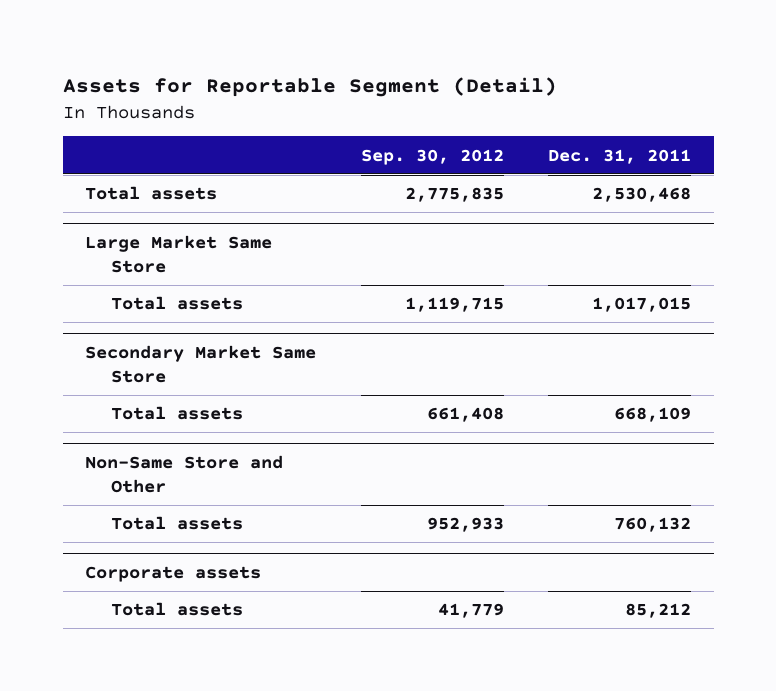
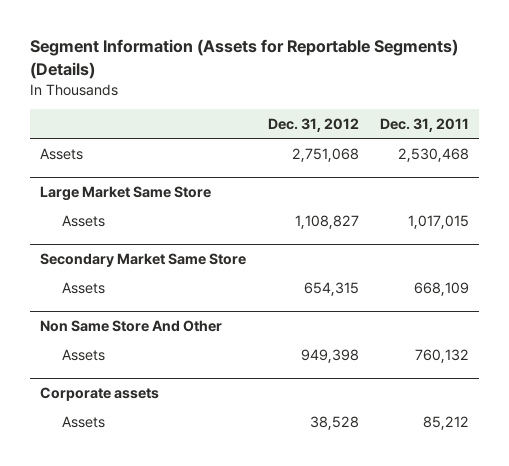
- Assets for Reportable Segment (Detail)
+ Segment Information (Assets for Reportable Segments) (Details)
- | Sep. 30, 2012 | Dec. 31, 2011
+ | Dec. 31, 2012 | Dec. 31, 2011
- Total assets | 2,775,835 | 2,530,468
+ Assets | 2,751,068 | 2,530,468
@ Large Market Same Store
- Total assets | 1,119,715 | 1,017,015
+ Assets | 1,108,827 | 1,017,015
@ Secondary Market Same Store
- Total assets | 661,408 | 668,109
- Non-Same Store and Other
- Total assets | 952,933 | 760,132
@ Secondary Market Same Store
+ Assets | 654,315 | 668,109
+ Non Same Store And Other
+ Assets | 949,398 | 760,132
@ Corporate assets
- Total assets | 41,779 | 85,212
+ Assets | 38,528 | 85,212

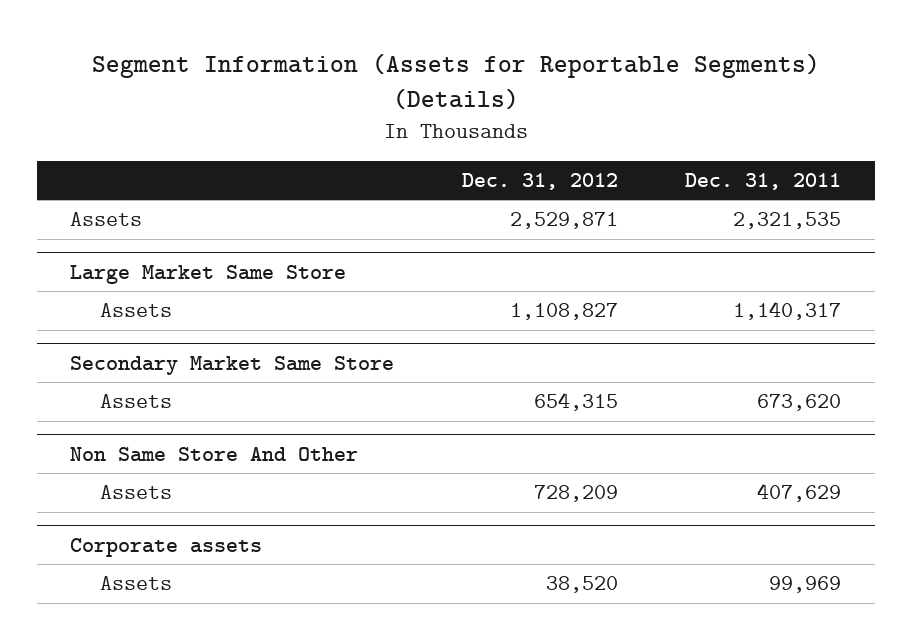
- Assets | 2,751,068 | 2,530,468
+ Assets | 2,529,871 | 2,321,535
@ Large Market Same Store
- Assets | 1,108,827 | 1,017,015
+ Assets | 1,108,827 | 1,140,317
@ Secondary Market Same Store
- Assets | 654,315 | 668,109
+ Assets | 654,315 | 673,620
@ Non Same Store And Other
- Assets | 949,398 | 760,132
+ Assets | 728,209 | 407,629
@ Corporate assets
- Assets | 38,528 | 85,212
+ Assets | 38,520 | 99,969

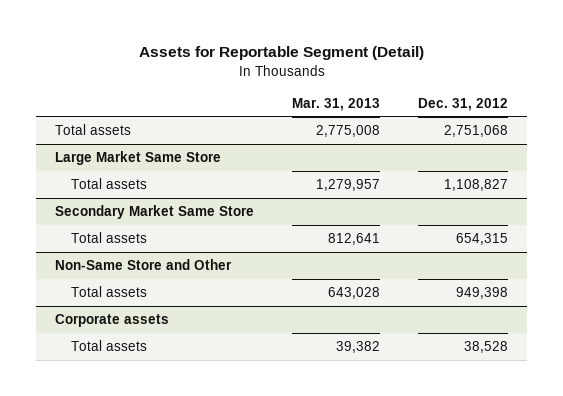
- Segment Information (Assets for Reportable Segments) (Details)
+ Assets for Reportable Segment (Detail)
- | Dec. 31, 2012 | Dec. 31, 2011
+ | Mar. 31, 2013 | Dec. 31, 2012
- Assets | 2,529,871 | 2,321,535
+ Total assets | 2,775,008 | 2,751,068
@ Large Market Same Store
- Assets | 1,108,827 | 1,140,317
+ Total assets | 1,279,957 | 1,108,827
@ Secondary Market Same Store
- Assets | 654,315 | 673,620
- Non Same Store And Other
- Assets | 728,209 | 407,629
@ Secondary Market Same Store
+ Total assets | 812,641 | 654,315
+ Non-Same Store and Other
+ Total assets | 643,028 | 949,398
@ Corporate assets
- Assets | 38,520 | 99,969
+ Total assets | 39,382 | 38,528

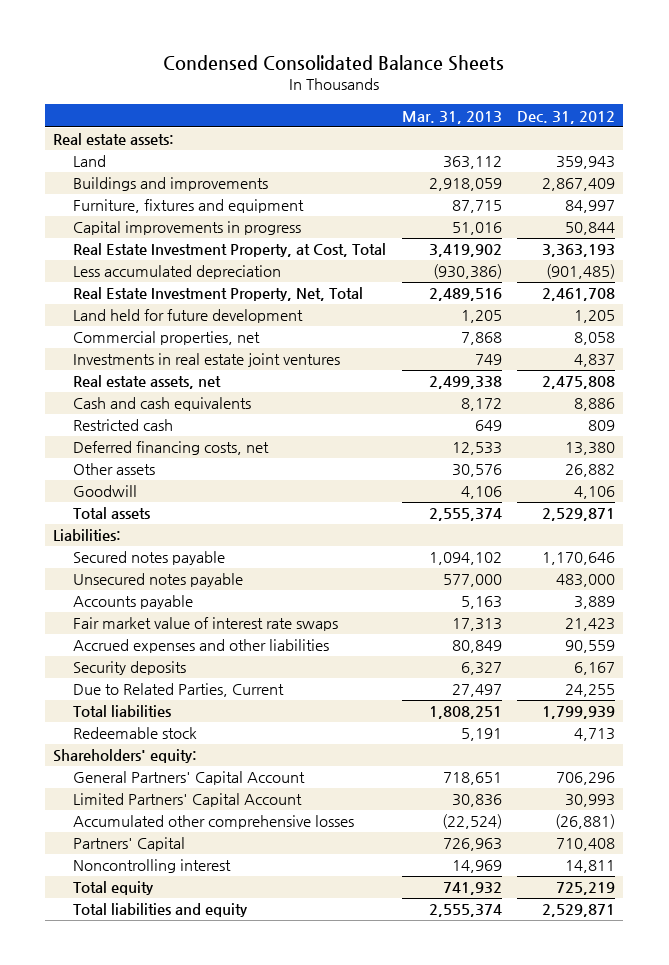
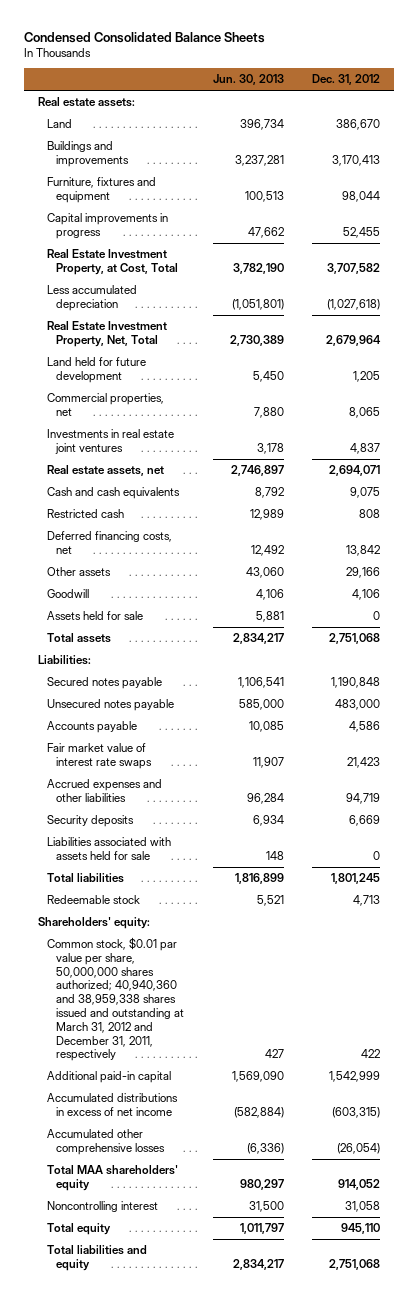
- | Mar. 31, 2013 | Dec. 31, 2012
+ | Jun. 30, 2013 | Dec. 31, 2012
- Land | 363,112 | 359,943
- Buildings and improvements | 2,918,059 | 2,867,409
- Furniture, fixtures and equipment | 87,715 | 84,997
- Capital improvements in progress | 51,016 | 50,844
- Real Estate Investment Property, at Cost, Total | 3,419,902 | 3,363,193
- Less accumulated depreciation | (930,386) | (901,485)
- Real Estate Investment Property, Net, Total | 2,489,516 | 2,461,708
+ Land | 396,734 | 386,670
+ Buildings and improvements | 3,237,281 | 3,170,413
+ Furniture, fixtures and equipment | 100,513 | 98,044
+ Capital improvements in progress | 47,662 | 52,455
+ Real Estate Investment Property, at Cost, Total | 3,782,190 | 3,707,582
+ Less accumulated depreciation | (1,051,801) | (1,027,618)
+ Real Estate Investment Property, Net, Total | 2,730,389 | 2,679,964
- Commercial properties, net | 7,868 | 8,058
+ Commercial properties, net | 7,880 | 8,065
- Real estate assets, net | 2,499,338 | 2,475,808
- Cash and cash equivalents | 8,172 | 8,886
- Restricted cash | 649 | 809
- Deferred financing costs, net | 12,533 | 13,380
- Other assets | 30,576 | 26,882
+ Real estate assets, net | 2,746,897 | 2,694,071
+ Cash and cash equivalents | 8,792 | 9,075
+ Restricted cash | 12,989 | 808
+ Deferred financing costs, net | 12,492 | 13,842
+ Other assets | 43,060 | 29,166
- Total assets | 2,555,374 | 2,529,871
+ Assets held for sale | 5,881 | 0
+ Total assets | 2,834,217 | 2,751,068
- Secured notes payable | 1,094,102 | 1,170,646
+ Secured notes payable | 1,106,541 | 1,190,848
- Accounts payable | 5,163 | 3,889
+ Accounts payable | 10,085 | 4,586
- Accrued expenses and other liabilities | 80,849 | 90,559
- Security deposits | 6,327 | 6,167
- Due to Related Parties, Current | 27,497 | 24,255
- Total liabilities | 1,808,251 | 1,799,939
+ Accrued expenses and other liabilities | 96,284 | 94,719
+ Security deposits | 6,934 | 6,669
+ Liabilities associated with assets held for sale | 148 | 0
+ Total liabilities | 1,816,899 | 1,801,245
- General Partners' Capital Account | 718,651 | 706,296
- Limited Partners' Capital Account | 30,836 | 30,993
- Accumulated other comprehensive losses | (22,524) | (26,881)
- Partners' Capital | 726,963 | 710,408
- Noncontrolling interest | 14,969 | 14,811
- Total equity | 741,932 | 725,219
- Total liabilities and equity | 2,555,374 | 2,529,871
+ Common stock, $0.01 par value per share, 50,000,000 shares authorized; 40,940,360 and 38,959,338 shares issued and outstanding at March 31, 2012 and December 31, 2011, respectively | 427 | 422
+ Additional paid-in capital | 1,569,090 | 1,542,999
+ Accumulated distributions in excess of net income | (582,884) | (603,315)
+ Accumulated other comprehensive losses | (6,336) | (26,054)
+ Total MAA shareholders' equity | 980,297 | 914,052
+ Noncontrolling interest | 31,500 | 31,058
+ Total equity | 1,011,797 | 945,110
+ Total liabilities and equity | 2,834,217 | 2,751,068

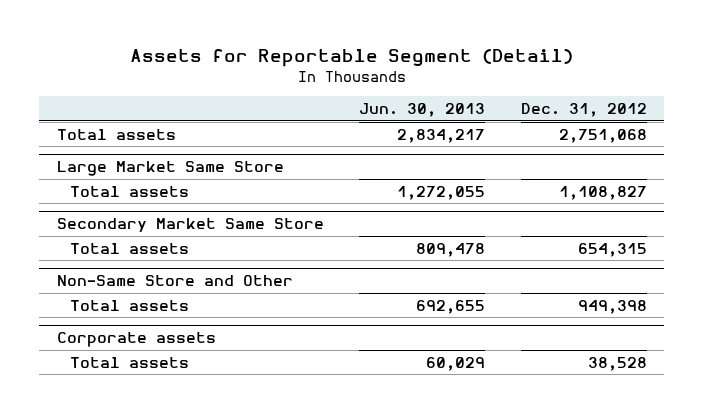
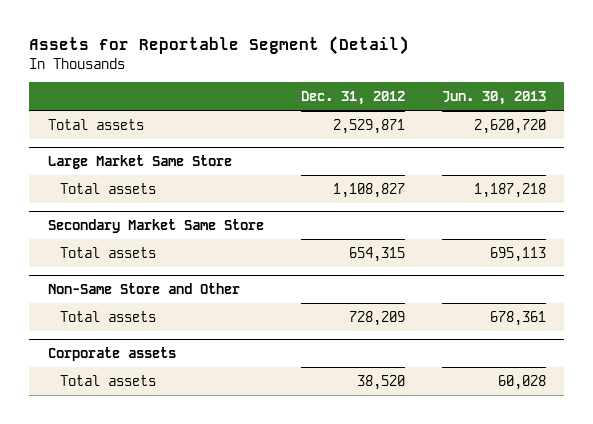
- | Jun. 30, 2013 | Dec. 31, 2012
+ | Dec. 31, 2012 | Jun. 30, 2013
- Total assets | 2,834,217 | 2,751,068
+ Total assets | 2,529,871 | 2,620,720
@ Large Market Same Store
- Total assets | 1,272,055 | 1,108,827
+ Total assets | 1,108,827 | 1,187,218
@ Secondary Market Same Store
- Total assets | 809,478 | 654,315
+ Total assets | 654,315 | 695,113
@ Non-Same Store and Other
- Total assets | 692,655 | 949,398
+ Total assets | 728,209 | 678,361
@ Corporate assets
- Total assets | 60,029 | 38,528
+ Total assets | 38,520 | 60,028

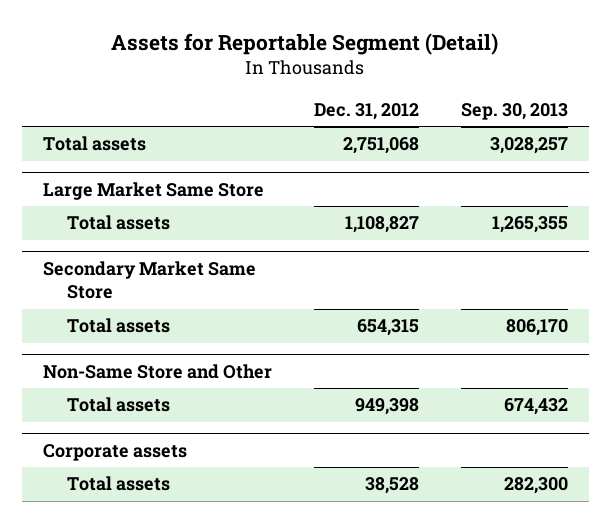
- | Dec. 31, 2012 | Jun. 30, 2013
+ | Dec. 31, 2012 | Sep. 30, 2013
- Total assets | 2,529,871 | 2,620,720
+ Total assets | 2,751,068 | 3,028,257
@ Non-Same Store and Other
- Total assets | 728,209 | 678,361
+ Total assets | 949,398 | 674,432
@ Corporate assets
- Total assets | 38,520 | 60,028
+ Total assets | 38,528 | 282,300

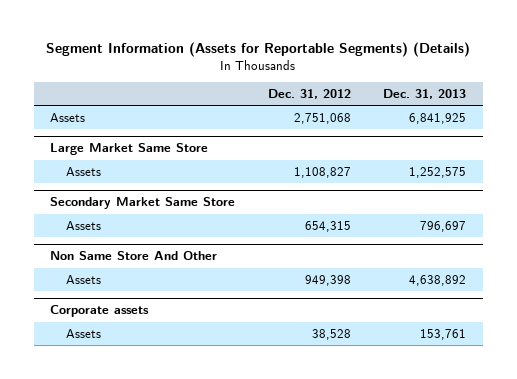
- Assets for Reportable Segment (Detail)
+ Segment Information (Assets for Reportable Segments) (Details)
- | Dec. 31, 2012 | Sep. 30, 2013
+ | Dec. 31, 2012 | Dec. 31, 2013
- Total assets | 2,751,068 | 3,028,257
+ Assets | 2,751,068 | 6,841,925
@ Large Market Same Store
- Total assets | 1,108,827 | 1,265,355
+ Assets | 1,108,827 | 1,252,575
@ Secondary Market Same Store
- Total assets | 654,315 | 806,170
- Non-Same Store and Other
- Total assets | 949,398 | 674,432
@ Secondary Market Same Store
+ Assets | 654,315 | 796,697
+ Non Same Store And Other
+ Assets | 949,398 | 4,638,892
@ Corporate assets
- Total assets | 38,528 | 282,300
+ Assets | 38,528 | 153,761

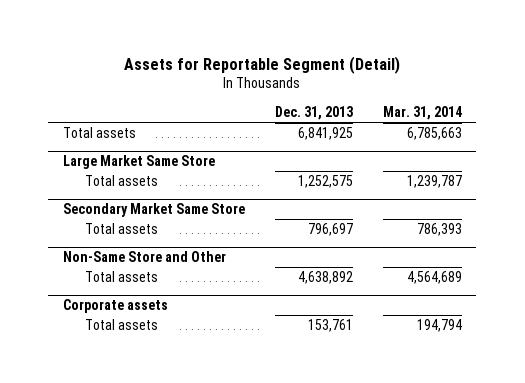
- Segment Information (Assets for Reportable Segments) (Details)
+ Assets for Reportable Segment (Detail)
- | Dec. 31, 2012 | Dec. 31, 2013
+ | Dec. 31, 2013 | Mar. 31, 2014
- Assets | 2,751,068 | 6,841,925
+ Total assets | 6,841,925 | 6,785,663
@ Large Market Same Store
- Assets | 1,108,827 | 1,252,575
+ Total assets | 1,252,575 | 1,239,787
@ Secondary Market Same Store
- Assets | 654,315 | 796,697
- Non Same Store And Other
- Assets | 949,398 | 4,638,892
@ Secondary Market Same Store
+ Total assets | 796,697 | 786,393
+ Non-Same Store and Other
+ Total assets | 4,638,892 | 4,564,689
@ Corporate assets
- Assets | 38,528 | 153,761
+ Total assets | 153,761 | 194,794

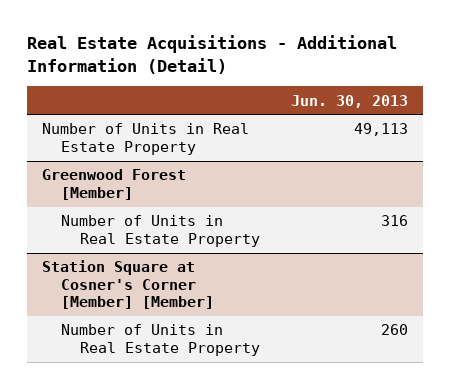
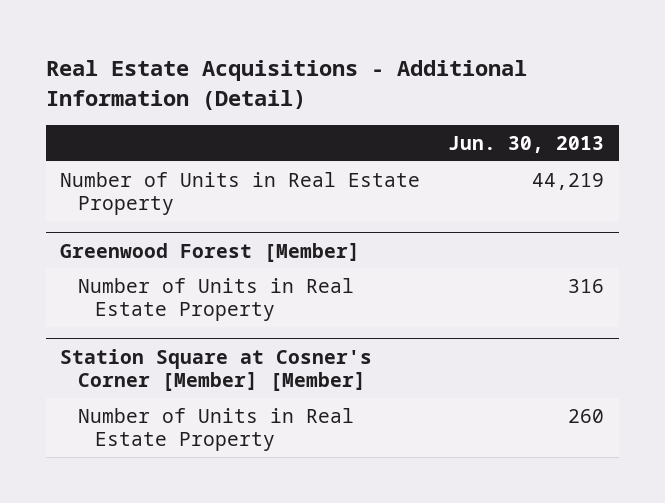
- Number of Units in Real Estate Property | 49,113
+ Number of Units in Real Estate Property | 44,219

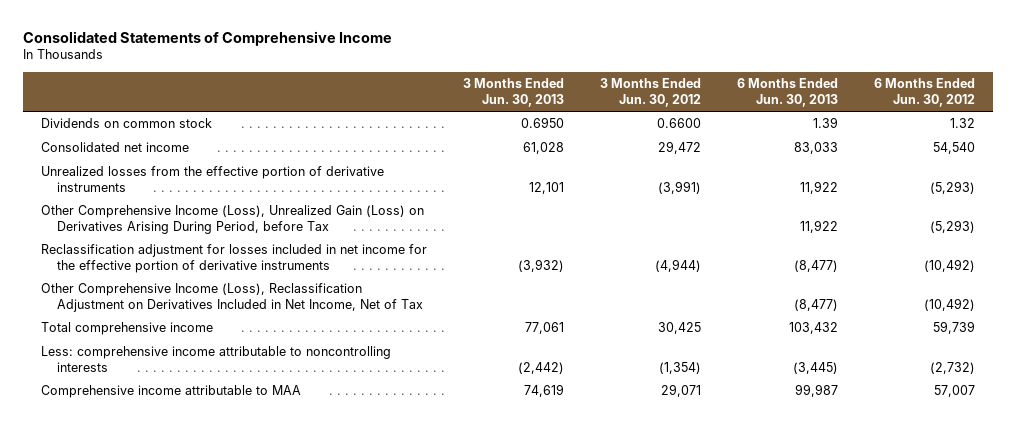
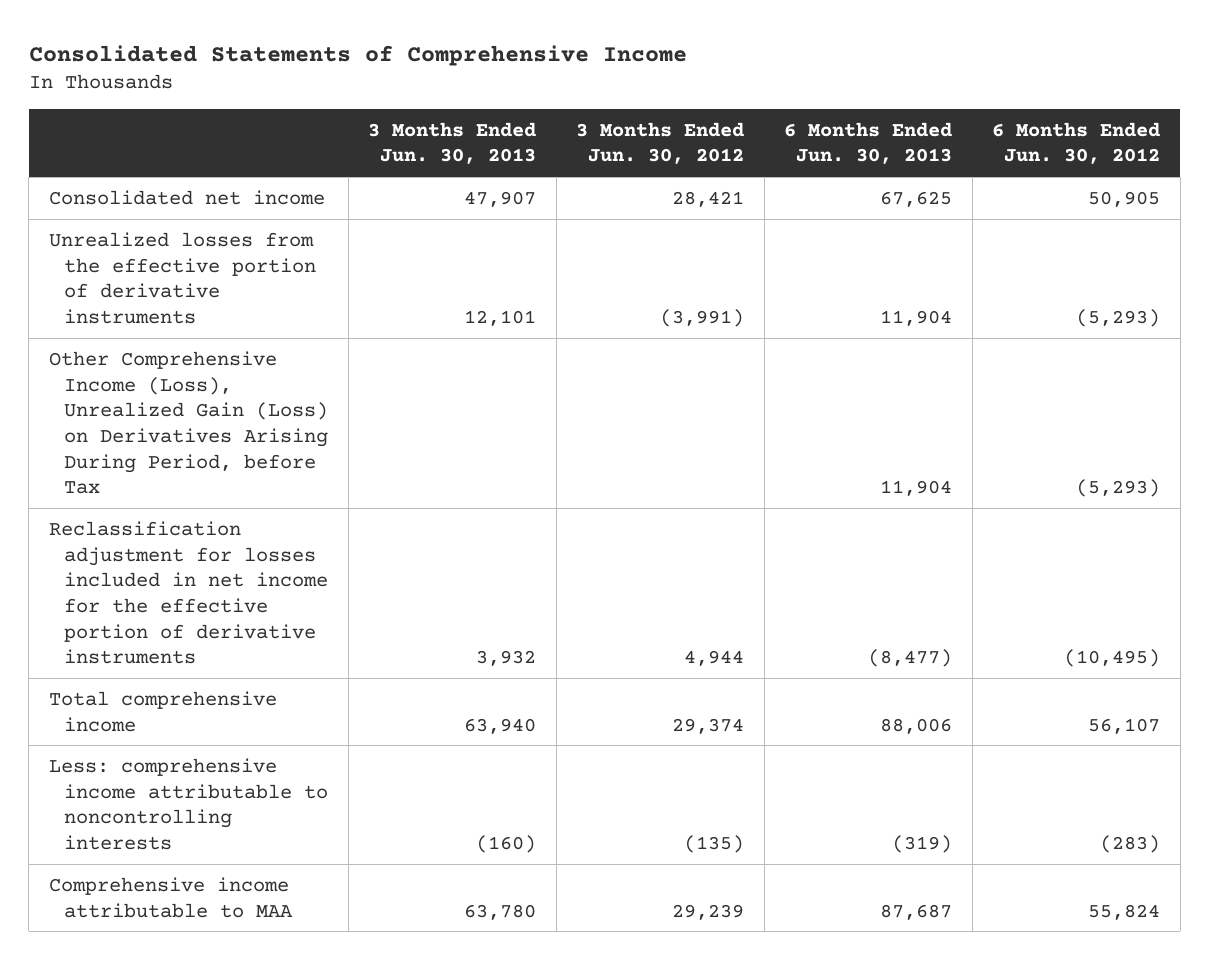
- Dividends on common stock | 0.6950 | 0.6600 | 1.39 | 1.32
- Consolidated net income | 61,028 | 29,472 | 83,033 | 54,540
- Unrealized losses from the effective portion of derivative instruments | 12,101 | (3,991) | 11,922 | (5,293)
- Other Comprehensive Income (Loss), Unrealized Gain (Loss) on Derivatives Arising During Period, before Tax | | | 11,922 | (5,293)
- Reclassification adjustment for losses included in net income for the effective portion of derivative instruments | (3,932) | (4,944) | (8,477) | (10,492)
- Other Comprehensive Income (Loss), Reclassification Adjustment on Derivatives Included in Net Income, Net of Tax | | | (8,477) | (10,492)
- Total comprehensive income | 77,061 | 30,425 | 103,432 | 59,739
- Less: comprehensive income attributable to noncontrolling interests | (2,442) | (1,354) | (3,445) | (2,732)
- Comprehensive income attributable to MAA | 74,619 | 29,071 | 99,987 | 57,007
+ Consolidated net income | 47,907 | 28,421 | 67,625 | 50,905
+ Unrealized losses from the effective portion of derivative instruments | 12,101 | (3,991) | 11,904 | (5,293)
+ Other Comprehensive Income (Loss), Unrealized Gain (Loss) on Derivatives Arising During Period, before Tax | | | 11,904 | (5,293)
+ Reclassification adjustment for losses included in net income for the effective portion of derivative instruments | 3,932 | 4,944 | (8,477) | (10,495)
+ Total comprehensive income | 63,940 | 29,374 | 88,006 | 56,107
+ Less: comprehensive income attributable to noncontrolling interests | (160) | (135) | (319) | (283)
+ Comprehensive income attributable to MAA | 63,780 | 29,239 | 87,687 | 55,824

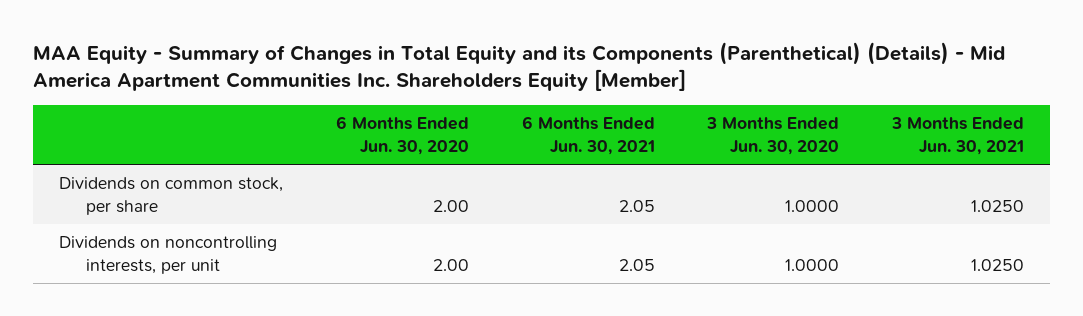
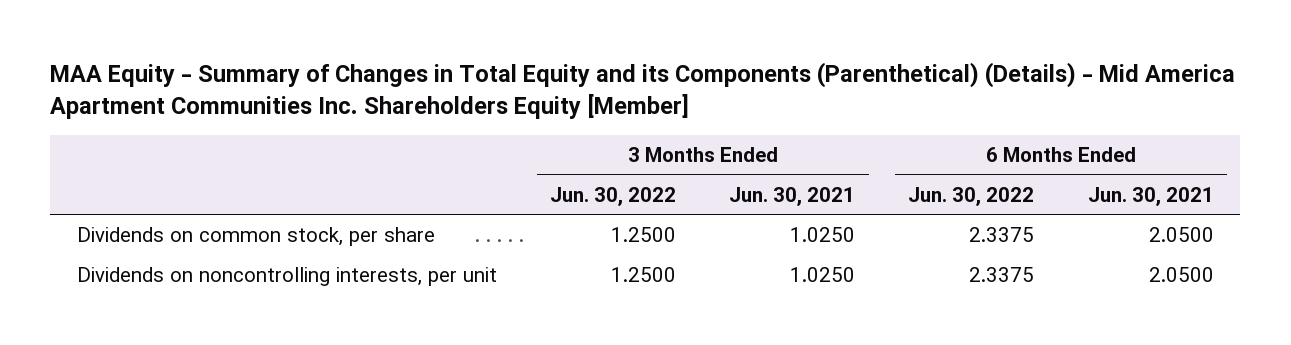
- | 6 Months Ended Jun. 30, 2020 | 6 Months Ended Jun. 30, 2021 | 3 Months Ended Jun. 30, 2020 | 3 Months Ended Jun. 30, 2021
+ | 3 Months Ended Jun. 30, 2022 | 3 Months Ended Jun. 30, 2021 | 6 Months Ended Jun. 30, 2022 | 6 Months Ended Jun. 30, 2021
- Dividends on common stock, per share | 2.00 | 2.05 | 1.0000 | 1.0250
- Dividends on noncontrolling interests, per unit | 2.00 | 2.05 | 1.0000 | 1.0250
+ Dividends on common stock, per share | 1.2500 | 1.0250 | 2.3375 | 2.0500
+ Dividends on noncontrolling interests, per unit | 1.2500 | 1.0250 | 2.3375 | 2.0500

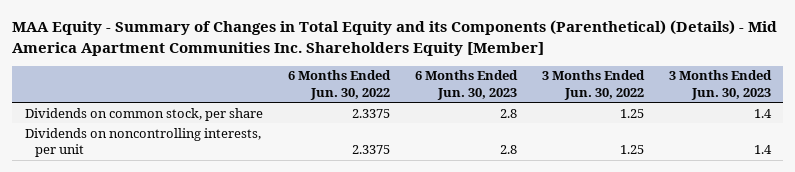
- | 3 Months Ended Jun. 30, 2022 | 3 Months Ended Jun. 30, 2021 | 6 Months Ended Jun. 30, 2022 | 6 Months Ended Jun. 30, 2021
+ | 6 Months Ended Jun. 30, 2022 | 6 Months Ended Jun. 30, 2023 | 3 Months Ended Jun. 30, 2022 | 3 Months Ended Jun. 30, 2023
- Dividends on common stock, per share | 1.2500 | 1.0250 | 2.3375 | 2.0500
- Dividends on noncontrolling interests, per unit | 1.2500 | 1.0250 | 2.3375 | 2.0500
+ Dividends on common stock, per share | 2.3375 | 2.8 | 1.25 | 1.4
+ Dividends on noncontrolling interests, per unit | 2.3375 | 2.8 | 1.25 | 1.4

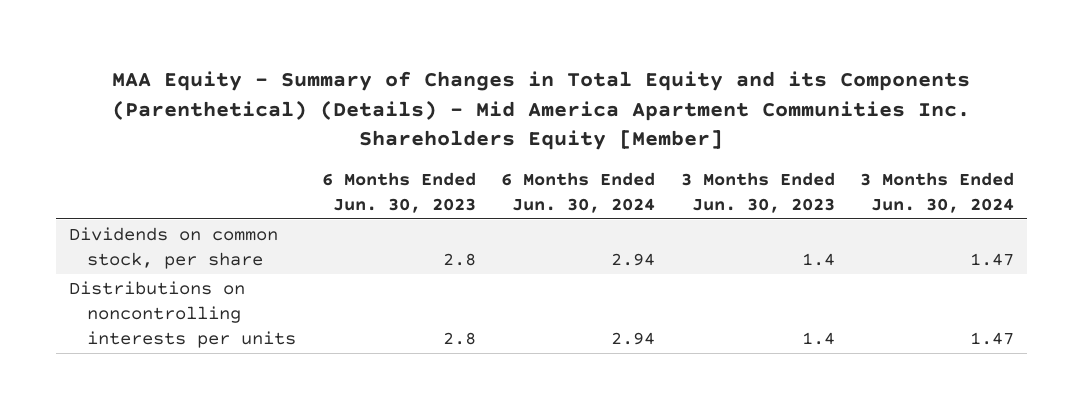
- | 6 Months Ended Jun. 30, 2022 | 6 Months Ended Jun. 30, 2023 | 3 Months Ended Jun. 30, 2022 | 3 Months Ended Jun. 30, 2023
+ | 6 Months Ended Jun. 30, 2023 | 6 Months Ended Jun. 30, 2024 | 3 Months Ended Jun. 30, 2023 | 3 Months Ended Jun. 30, 2024
- Dividends on noncontrolling interests, per unit | 2.3375 | 2.8 | 1.25 | 1.4
+ Distributions on noncontrolling interests per units | 2.8 | 2.94 | 1.4 | 1.47

